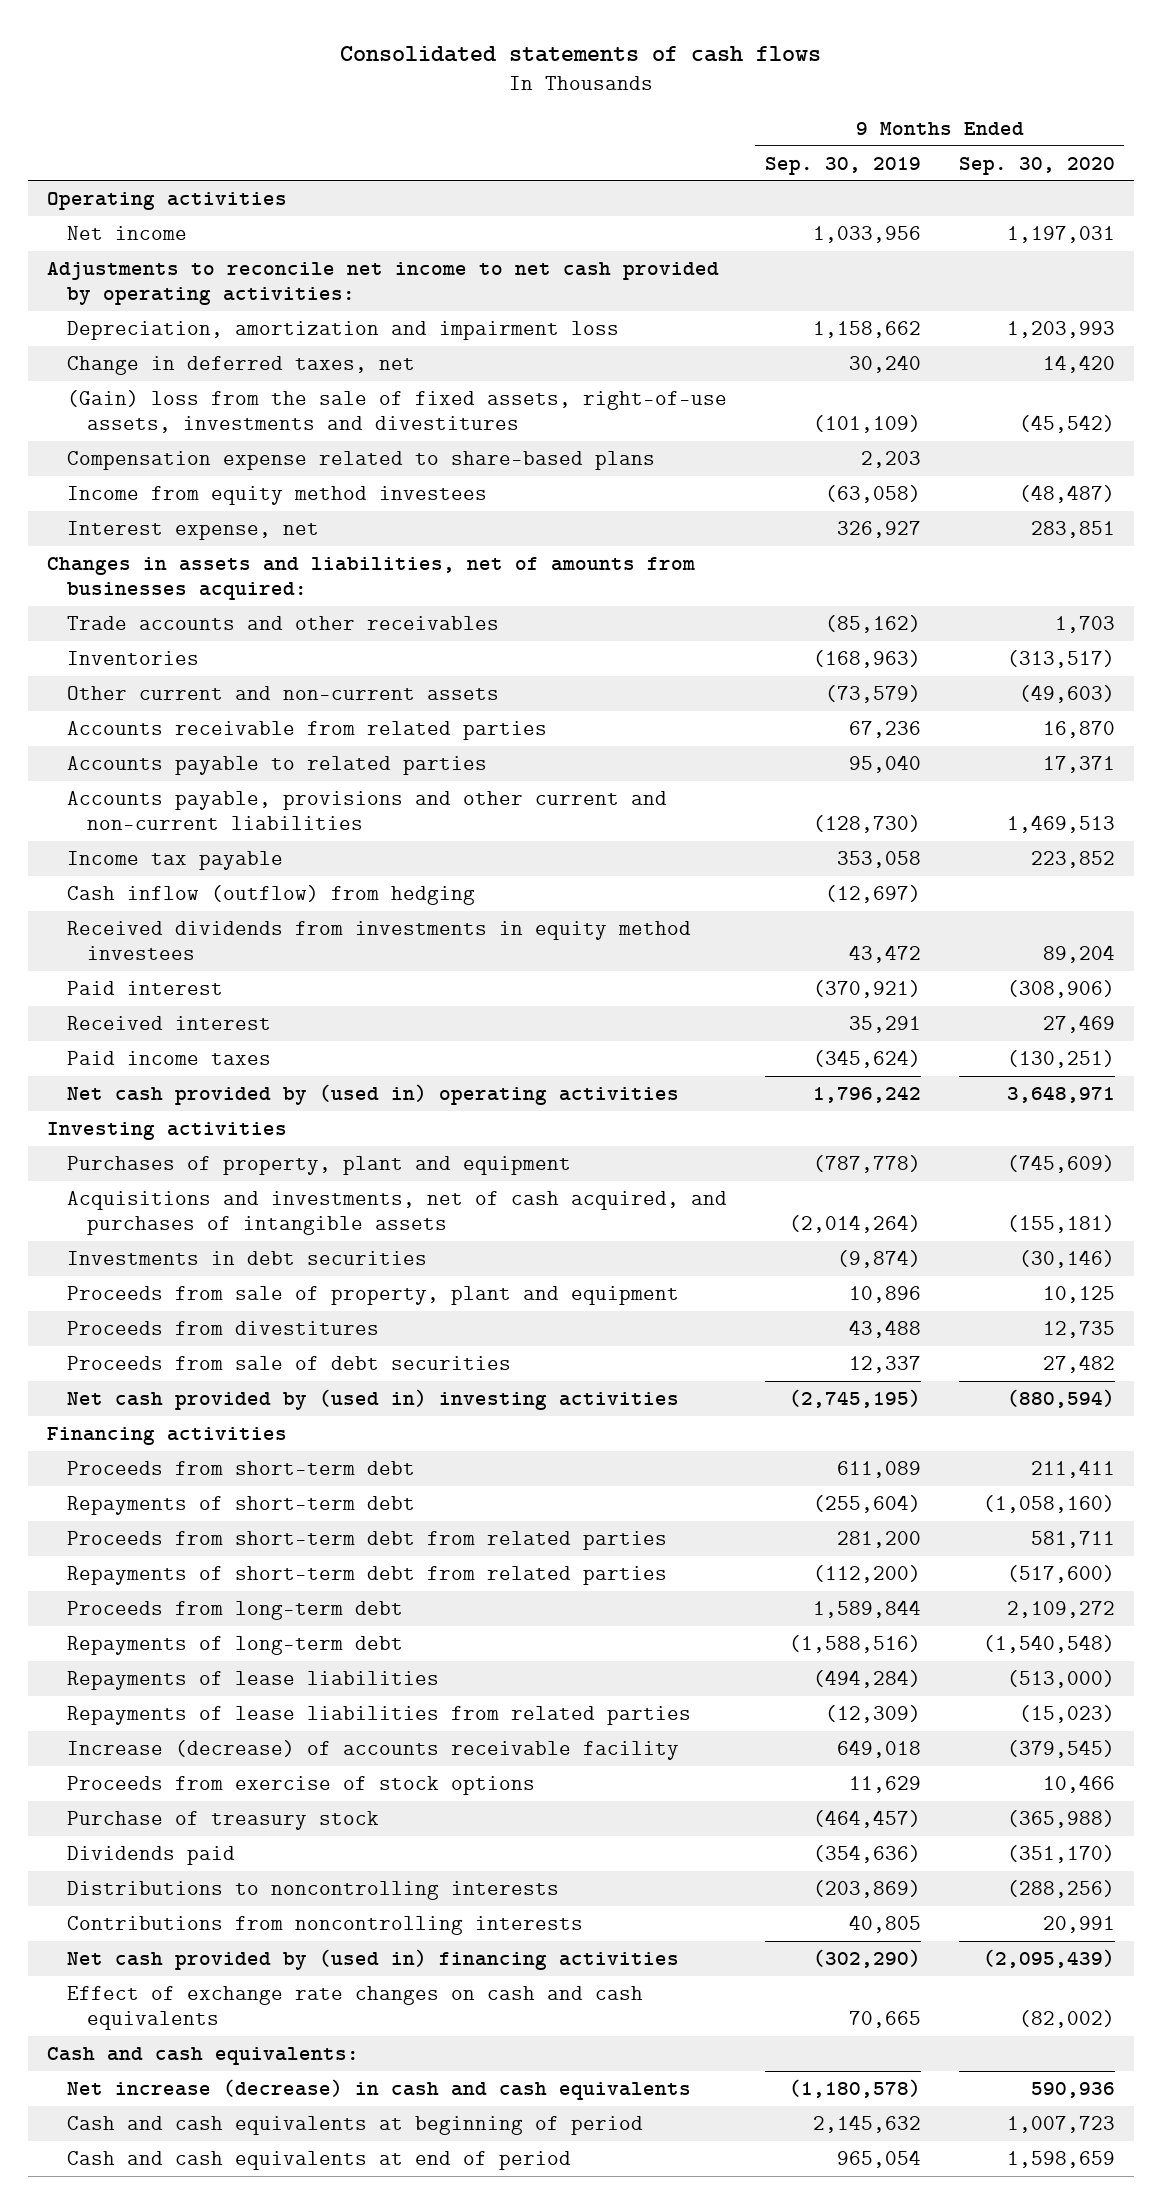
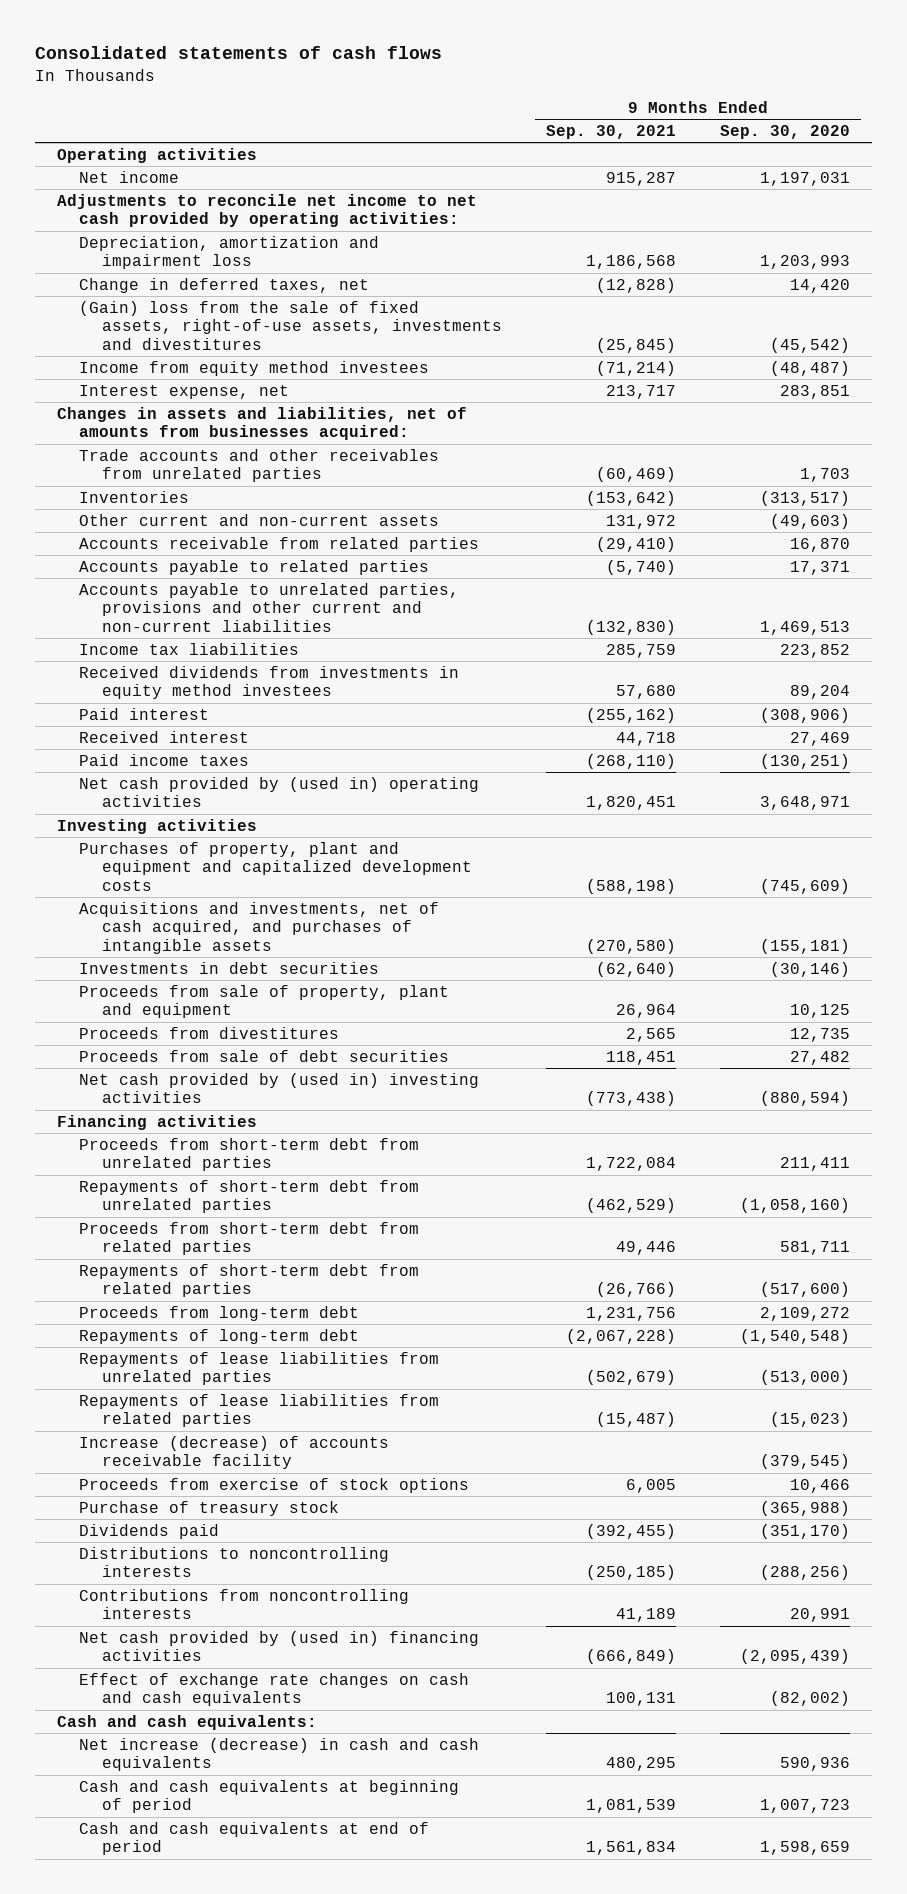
- | 9 Months Ended Sep. 30, 2019 | 9 Months Ended Sep. 30, 2020
+ | 9 Months Ended Sep. 30, 2021 | 9 Months Ended Sep. 30, 2020
- Compensation expense related to share-based plans | 2,203 |
- Trade accounts and other receivables | (85,162) | 1,703
+ Trade accounts and other receivables from unrelated parties | (60,469) | 1,703
- Accounts payable, provisions and other current and non-current liabilities | (128,730) | 1,469,513
- Income tax payable | 353,058 | 223,852
- Cash inflow (outflow) from hedging | (12,697) |
+ Accounts payable to unrelated parties, provisions and other current and non-current liabilities | (132,830) | 1,469,513
+ Income tax liabilities | 285,759 | 223,852
- Purchases of property, plant and equipment | (787,778) | (745,609)
+ Purchases of property, plant and equipment and capitalized development costs | (588,198) | (745,609)
- Proceeds from short-term debt | 611,089 | 211,411
- Repayments of short-term debt | (255,604) | (1,058,160)
+ Proceeds from short-term debt from unrelated parties | 1,722,084 | 211,411
+ Repayments of short-term debt from unrelated parties | (462,529) | (1,058,160)
- Repayments of lease liabilities | (494,284) | (513,000)
+ Repayments of lease liabilities from unrelated parties | (502,679) | (513,000)

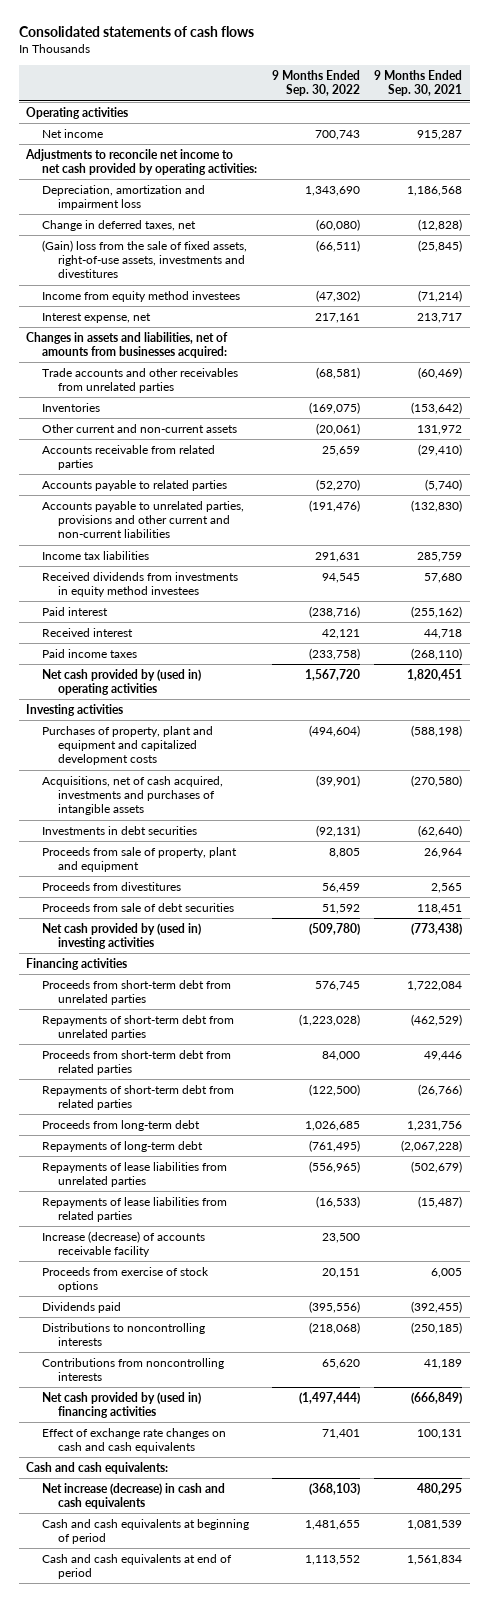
- | 9 Months Ended Sep. 30, 2021 | 9 Months Ended Sep. 30, 2020
+ | 9 Months Ended Sep. 30, 2022 | 9 Months Ended Sep. 30, 2021
- Acquisitions and investments, net of cash acquired, and purchases of intangible assets | (270,580) | (155,181)
+ Acquisitions, net of cash acquired, investments and purchases of intangible assets | (39,901) | (270,580)
- Purchase of treasury stock | | (365,988)

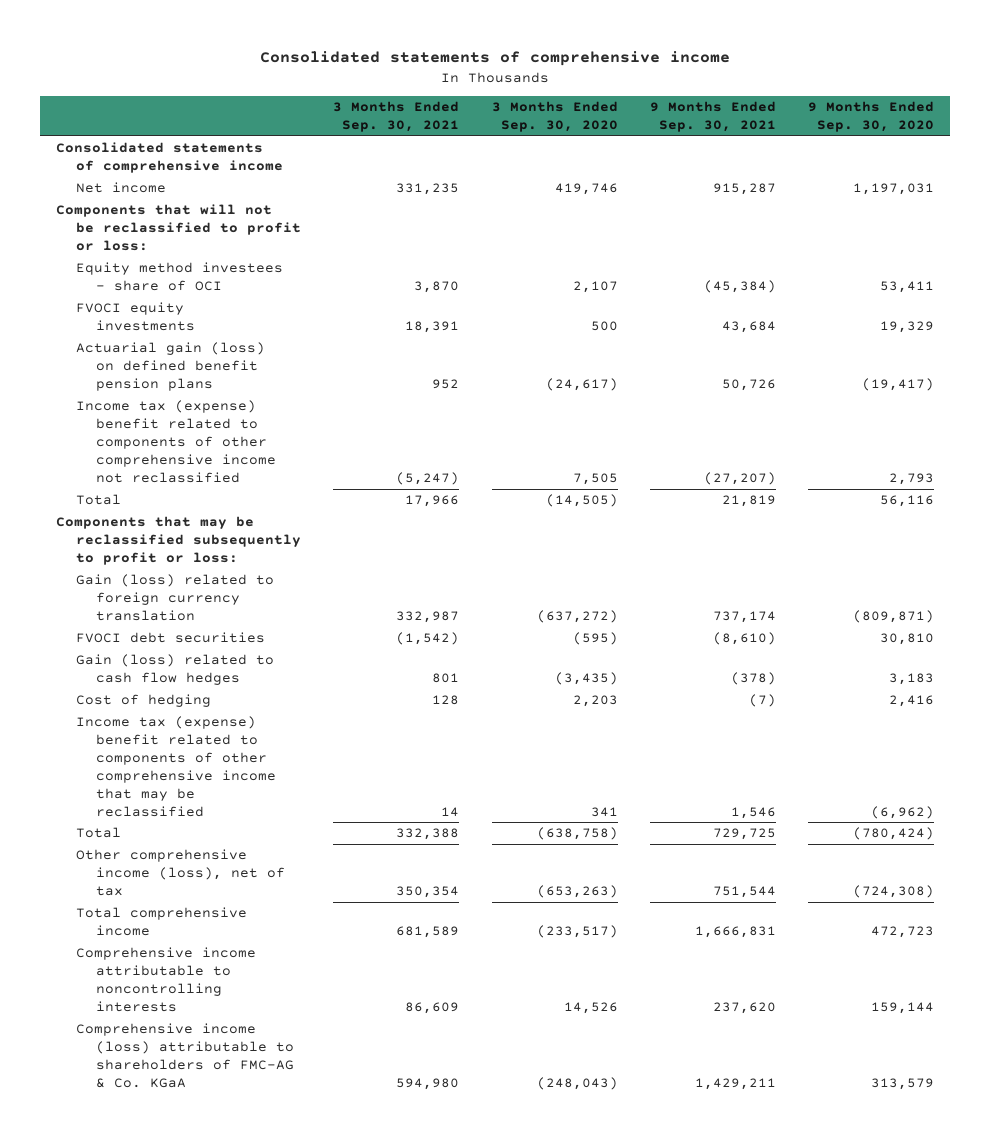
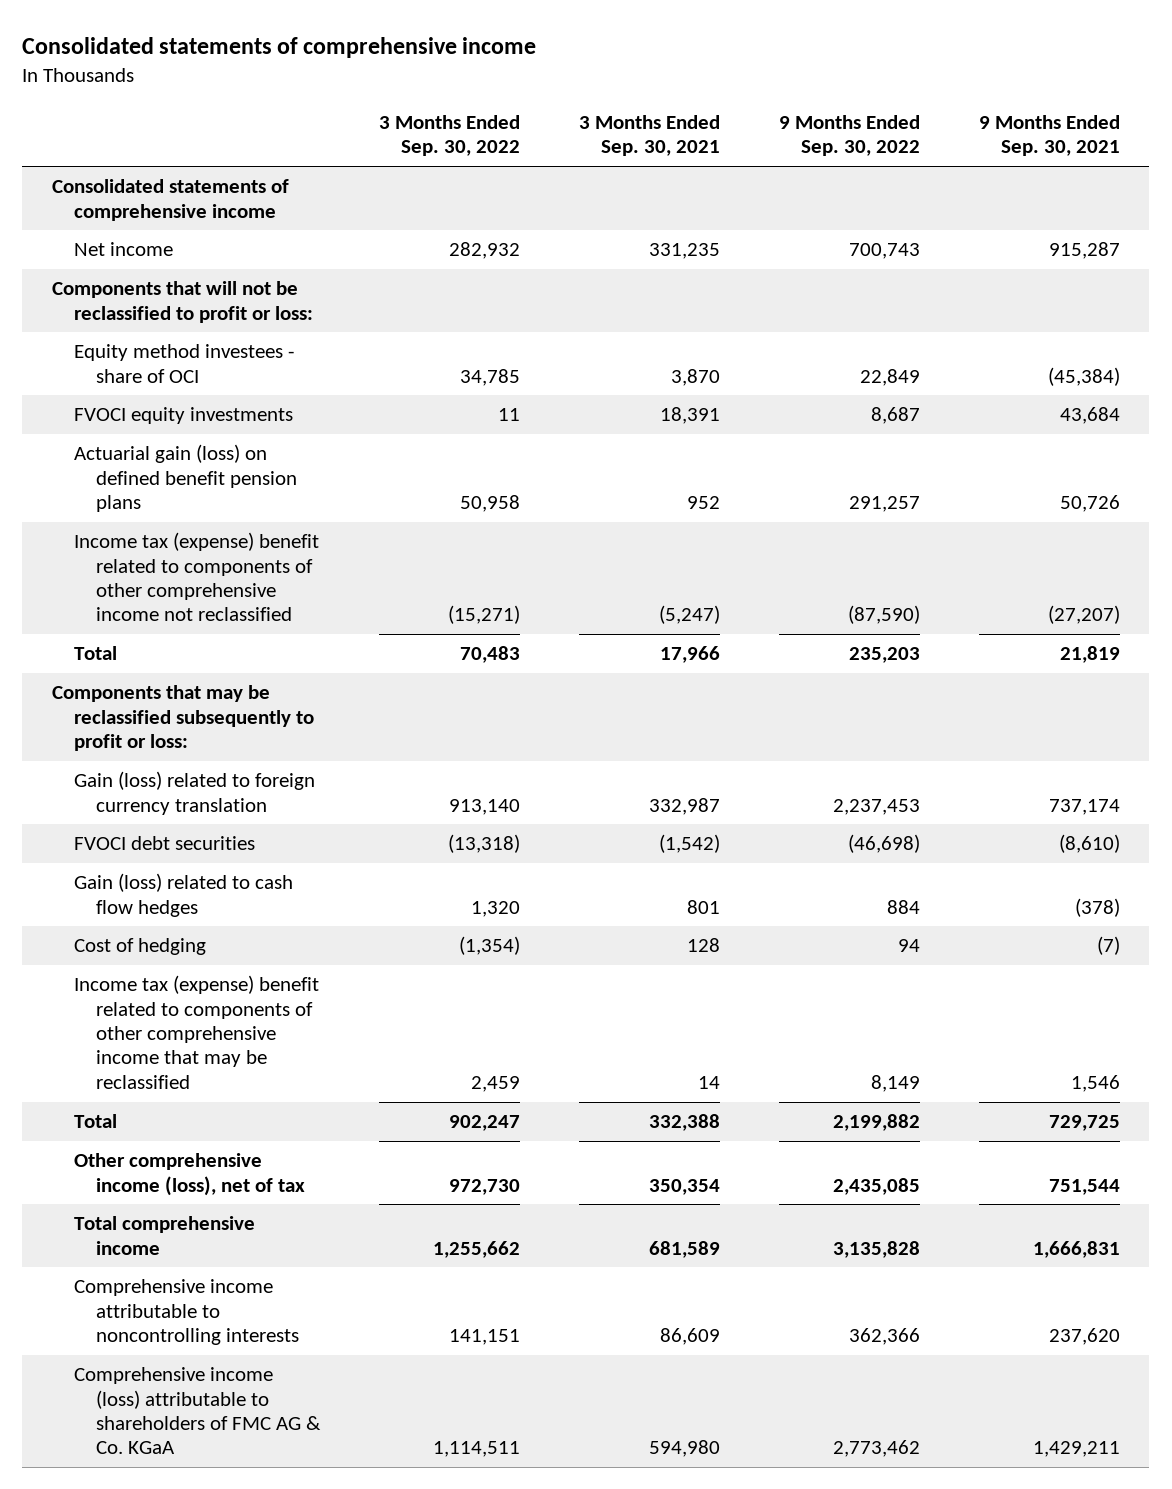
- | 3 Months Ended Sep. 30, 2021 | 3 Months Ended Sep. 30, 2020 | 9 Months Ended Sep. 30, 2021 | 9 Months Ended Sep. 30, 2020
+ | 3 Months Ended Sep. 30, 2022 | 3 Months Ended Sep. 30, 2021 | 9 Months Ended Sep. 30, 2022 | 9 Months Ended Sep. 30, 2021
- Comprehensive income (loss) attributable to shareholders of FMC-AG & Co. KGaA | 594,980 | (248,043) | 1,429,211 | 313,579
+ Comprehensive income (loss) attributable to shareholders of FMC AG & Co. KGaA | 1,114,511 | 594,980 | 2,773,462 | 1,429,211

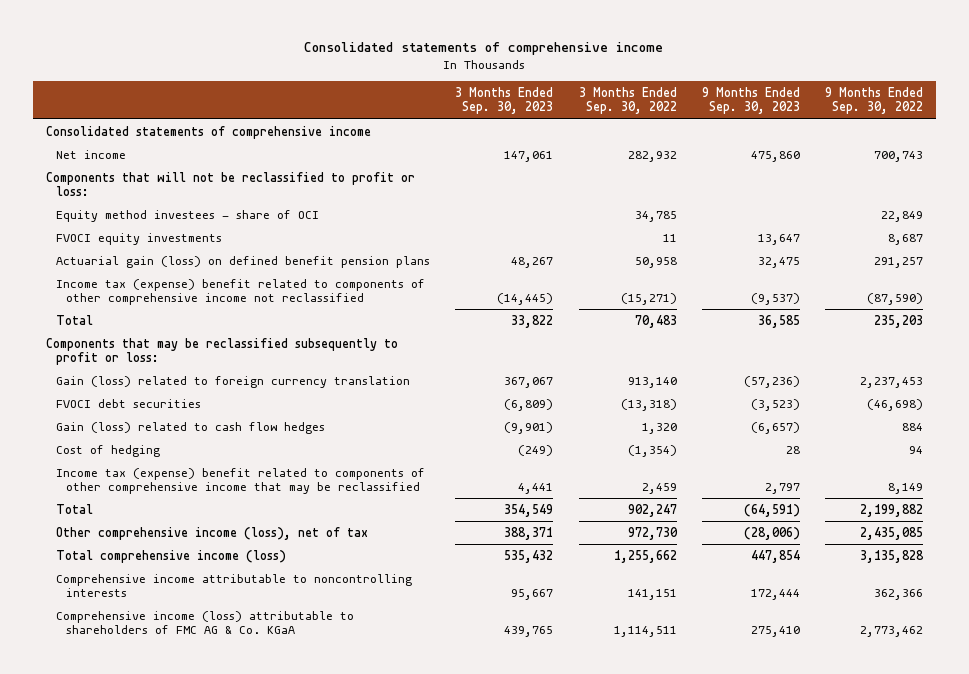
- | 3 Months Ended Sep. 30, 2022 | 3 Months Ended Sep. 30, 2021 | 9 Months Ended Sep. 30, 2022 | 9 Months Ended Sep. 30, 2021
+ | 3 Months Ended Sep. 30, 2023 | 3 Months Ended Sep. 30, 2022 | 9 Months Ended Sep. 30, 2023 | 9 Months Ended Sep. 30, 2022
- Total comprehensive income | 1,255,662 | 681,589 | 3,135,828 | 1,666,831
+ Total comprehensive income (loss) | 535,432 | 1,255,662 | 447,854 | 3,135,828

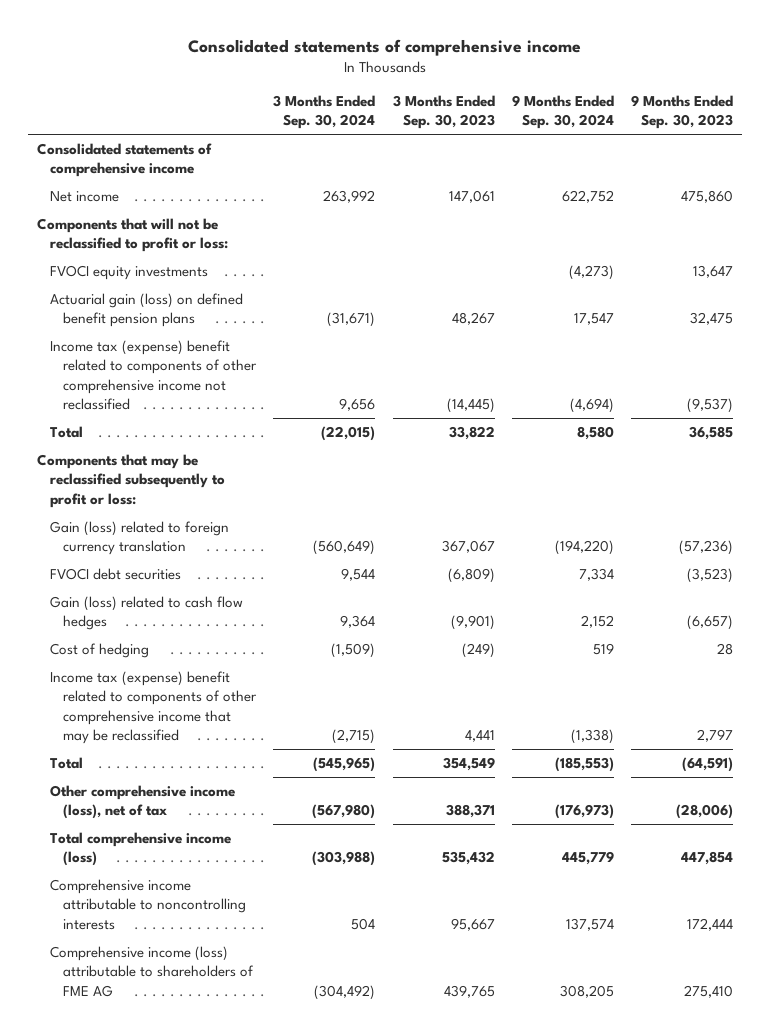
- | 3 Months Ended Sep. 30, 2023 | 3 Months Ended Sep. 30, 2022 | 9 Months Ended Sep. 30, 2023 | 9 Months Ended Sep. 30, 2022
+ | 3 Months Ended Sep. 30, 2024 | 3 Months Ended Sep. 30, 2023 | 9 Months Ended Sep. 30, 2024 | 9 Months Ended Sep. 30, 2023
- Equity method investees - share of OCI | | 34,785 | | 22,849
- Comprehensive income (loss) attributable to shareholders of FMC AG & Co. KGaA | 439,765 | 1,114,511 | 275,410 | 2,773,462
+ Comprehensive income (loss) attributable to shareholders of FME AG | (304,492) | 439,765 | 308,205 | 275,410

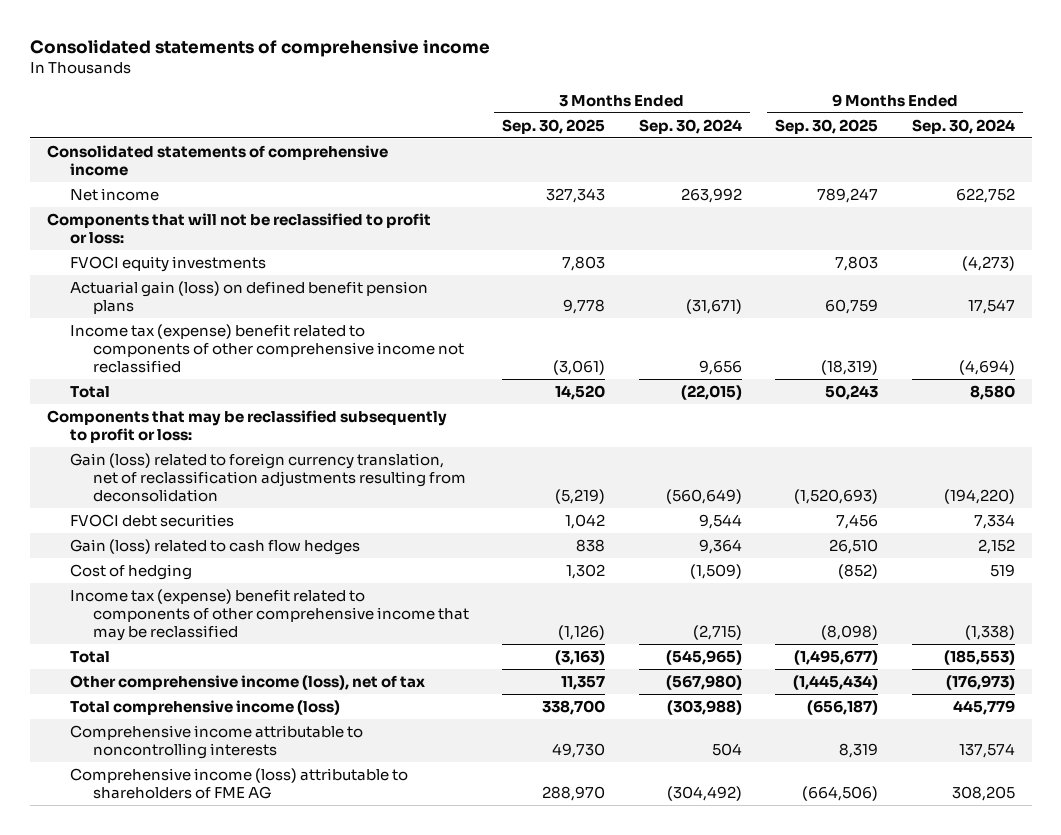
- | 3 Months Ended Sep. 30, 2024 | 3 Months Ended Sep. 30, 2023 | 9 Months Ended Sep. 30, 2024 | 9 Months Ended Sep. 30, 2023
+ | 3 Months Ended Sep. 30, 2025 | 3 Months Ended Sep. 30, 2024 | 9 Months Ended Sep. 30, 2025 | 9 Months Ended Sep. 30, 2024
- Gain (loss) related to foreign currency translation | (560,649) | 367,067 | (194,220) | (57,236)
+ Gain (loss) related to foreign currency translation, net of reclassification adjustments resulting from deconsolidation | (5,219) | (560,649) | (1,520,693) | (194,220)

